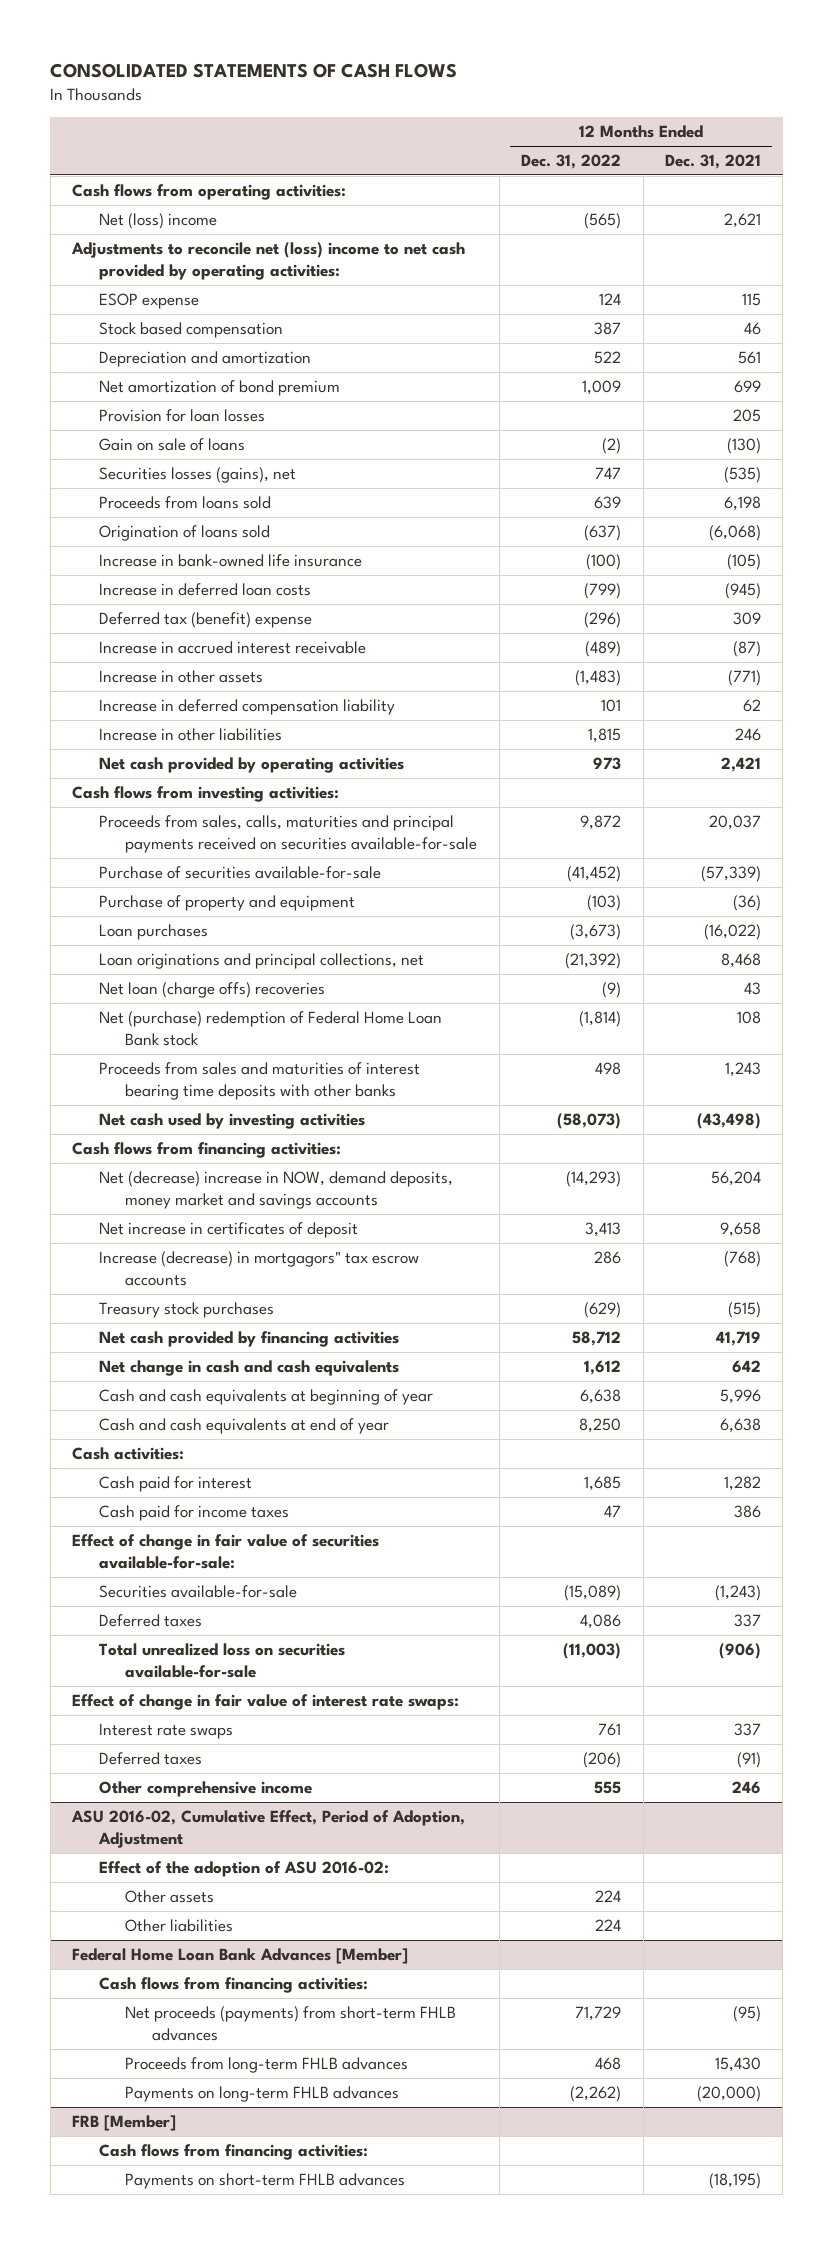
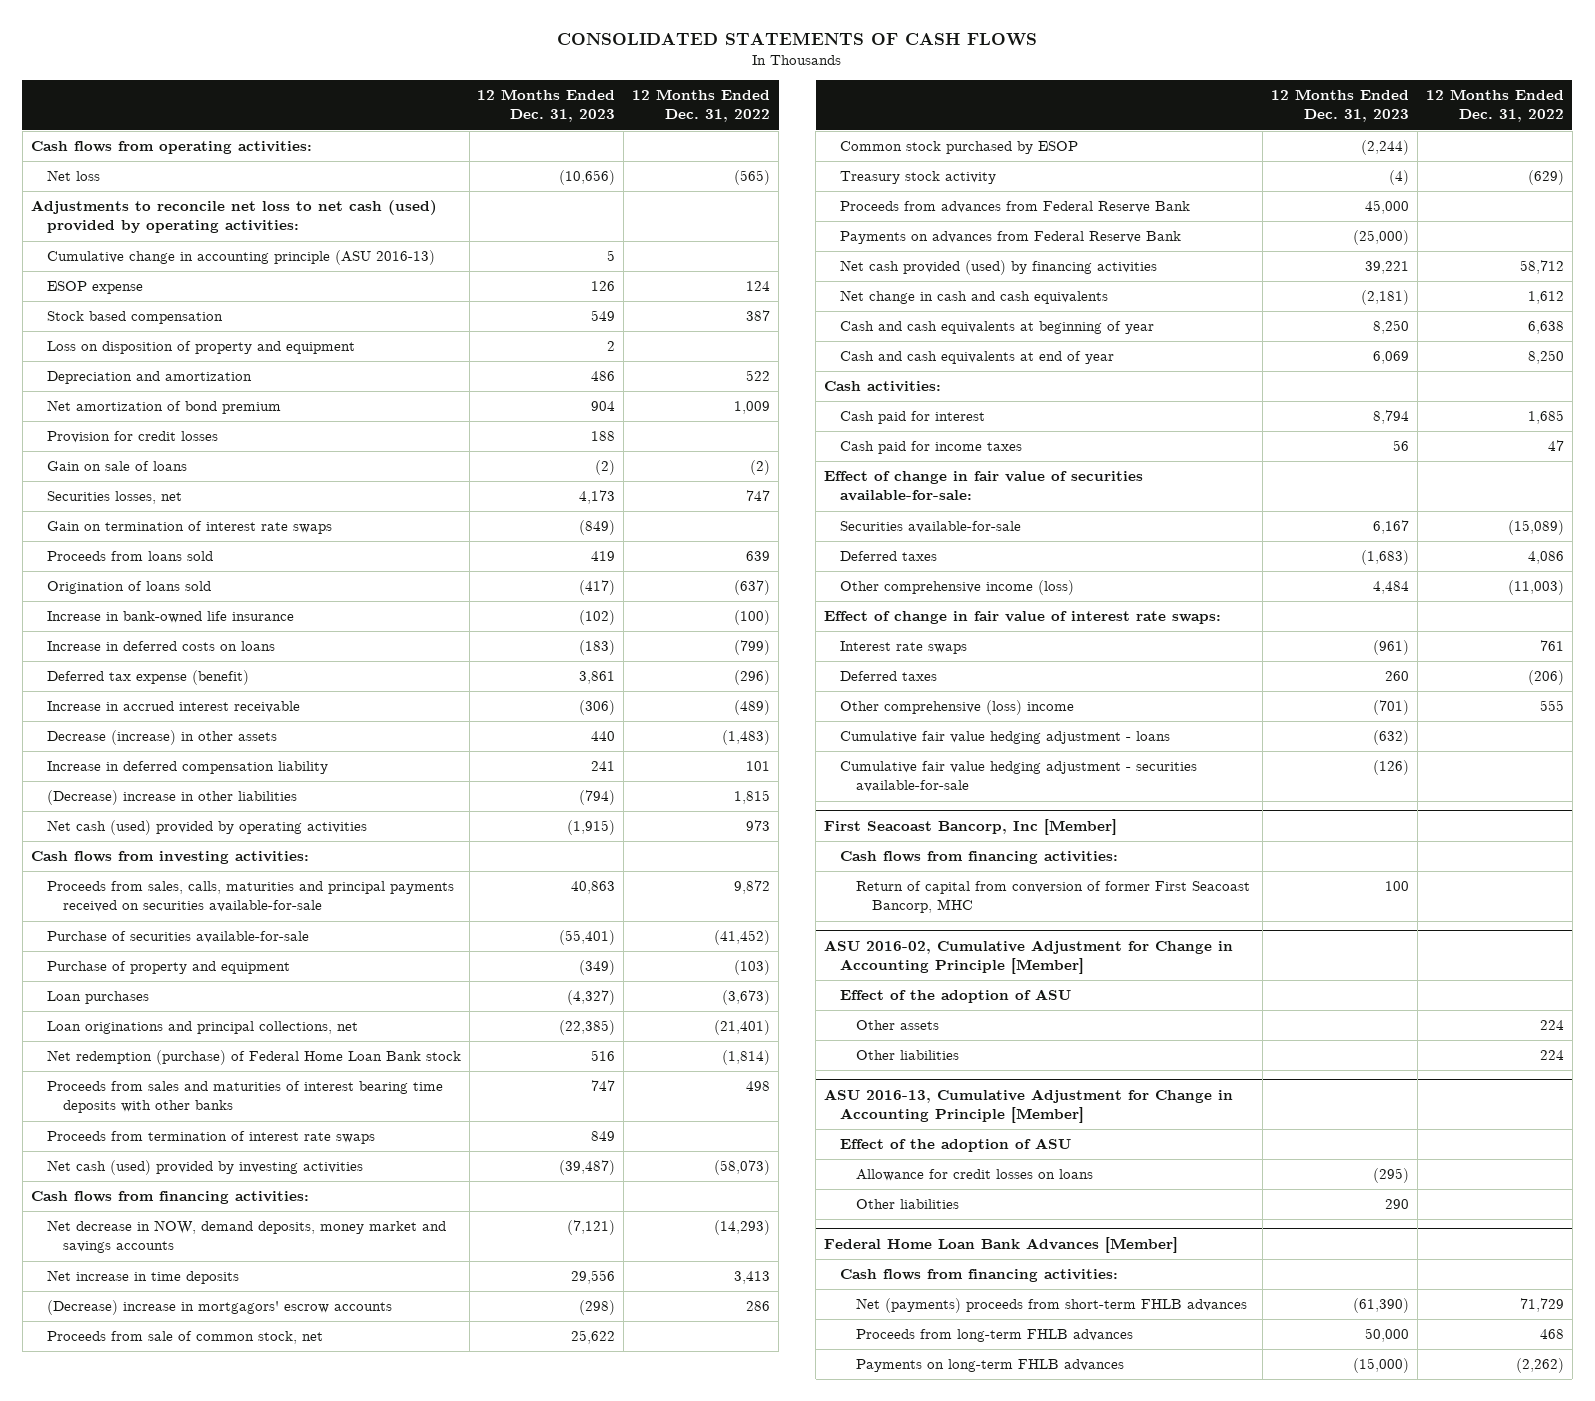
- | 12 Months Ended Dec. 31, 2022 | 12 Months Ended Dec. 31, 2021
+ | 12 Months Ended Dec. 31, 2023 | 12 Months Ended Dec. 31, 2022
- Net (loss) income | (565) | 2,621
- Adjustments to reconcile net (loss) income to net cash provided by operating activities:
+ Net loss | (10,656) | (565)
+ Adjustments to reconcile net loss to net cash (used) provided by operating activities:
+ Cumulative change in accounting principle (ASU 2016-13) | 5 |
+ Loss on disposition of property and equipment | 2 |
- Provision for loan losses | | 205
+ Provision for credit losses | 188 |
- Securities losses (gains), net | 747 | (535)
+ Securities losses, net | 4,173 | 747
+ Gain on termination of interest rate swaps | (849) |
- Increase in deferred loan costs | (799) | (945)
- Deferred tax (benefit) expense | (296) | 309
+ Increase in deferred costs on loans | (183) | (799)
+ Deferred tax expense (benefit) | 3,861 | (296)
- Increase in other assets | (1,483) | (771)
+ Decrease (increase) in other assets | 440 | (1,483)
- Increase in other liabilities | 1,815 | 246
- Net cash provided by operating activities | 973 | 2,421
+ (Decrease) increase in other liabilities | (794) | 1,815
+ Net cash (used) provided by operating activities | (1,915) | 973
- Loan originations and principal collections, net | (21,392) | 8,468
- Net loan (charge offs) recoveries | (9) | 43
- Net (purchase) redemption of Federal Home Loan Bank stock | (1,814) | 108
+ Loan originations and principal collections, net | (22,385) | (21,401)
+ Net redemption (purchase) of Federal Home Loan Bank stock | 516 | (1,814)
- Net cash used by investing activities | (58,073) | (43,498)
+ Proceeds from termination of interest rate swaps | 849 |
+ Net cash (used) provided by investing activities | (39,487) | (58,073)
- Net (decrease) increase in NOW, demand deposits, money market and savings accounts | (14,293) | 56,204
- Net increase in certificates of deposit | 3,413 | 9,658
- Increase (decrease) in mortgagors" tax escrow accounts | 286 | (768)
- Treasury stock purchases | (629) | (515)
- Net cash provided by financing activities | 58,712 | 41,719
+ Net decrease in NOW, demand deposits, money market and savings accounts | (7,121) | (14,293)
+ Net increase in time deposits | 29,556 | 3,413
+ (Decrease) increase in mortgagors' escrow accounts | (298) | 286
+ Proceeds from sale of common stock, net | 25,622 |
+ Common stock purchased by ESOP | (2,244) |
+ Treasury stock activity | (4) | (629)
+ Proceeds from advances from Federal Reserve Bank | 45,000 |
+ Payments on advances from Federal Reserve Bank | (25,000) |
+ Net cash provided (used) by financing activities | 39,221 | 58,712
- Total unrealized loss on securities available-for-sale | (11,003) | (906)
+ Other comprehensive income (loss) | 4,484 | (11,003)
- Other comprehensive income | 555 | 246
- ASU 2016-02, Cumulative Effect, Period of Adoption, Adjustment
- Effect of the adoption of ASU 2016-02:
+ Other comprehensive (loss) income | (701) | 555
+ Cumulative fair value hedging adjustment - loans | (632) |
+ Cumulative fair value hedging adjustment - securities available-for-sale | (126) |
+ First Seacoast Bancorp, Inc [Member]
+ Cash flows from financing activities:
+ Return of capital from conversion of former First Seacoast Bancorp, MHC | 100 |
+ ASU 2016-02, Cumulative Adjustment for Change in Accounting Principle [Member]
+ Effect of the adoption of ASU
+ ASU 2016-13, Cumulative Adjustment for Change in Accounting Principle [Member]
+ Effect of the adoption of ASU
+ Allowance for credit losses on loans | (295) |
+ Other liabilities | 290 |
@ Federal Home Loan Bank Advances [Member]
- Net proceeds (payments) from short-term FHLB advances | 71,729 | (95)
+ Net (payments) proceeds from short-term FHLB advances | (61,390) | 71,729
- FRB [Member]
- Cash flows from financing activities:
- Payments on short-term FHLB advances | | (18,195)

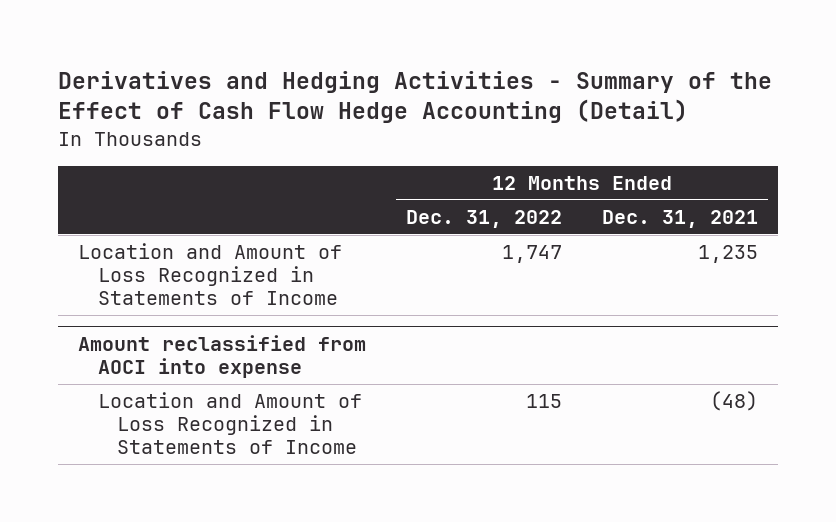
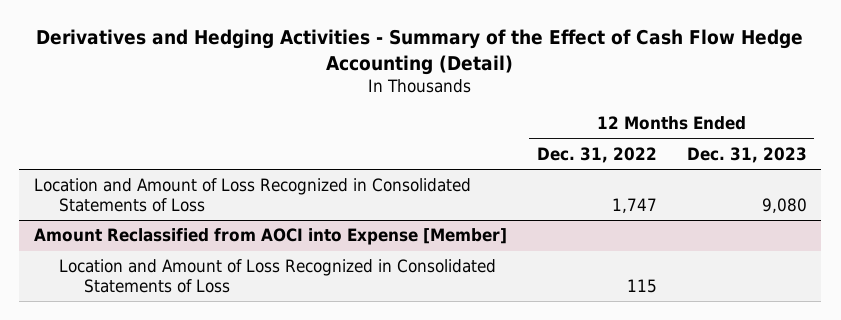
- | 12 Months Ended Dec. 31, 2022 | 12 Months Ended Dec. 31, 2021
+ | 12 Months Ended Dec. 31, 2022 | 12 Months Ended Dec. 31, 2023
- Location and Amount of Loss Recognized in Statements of Income | 1,747 | 1,235
- Amount reclassified from AOCI into expense
- Location and Amount of Loss Recognized in Statements of Income | 115 | (48)
+ Location and Amount of Loss Recognized in Consolidated Statements of Loss | 1,747 | 9,080
+ Amount Reclassified from AOCI into Expense [Member]
+ Location and Amount of Loss Recognized in Consolidated Statements of Loss | 115 |

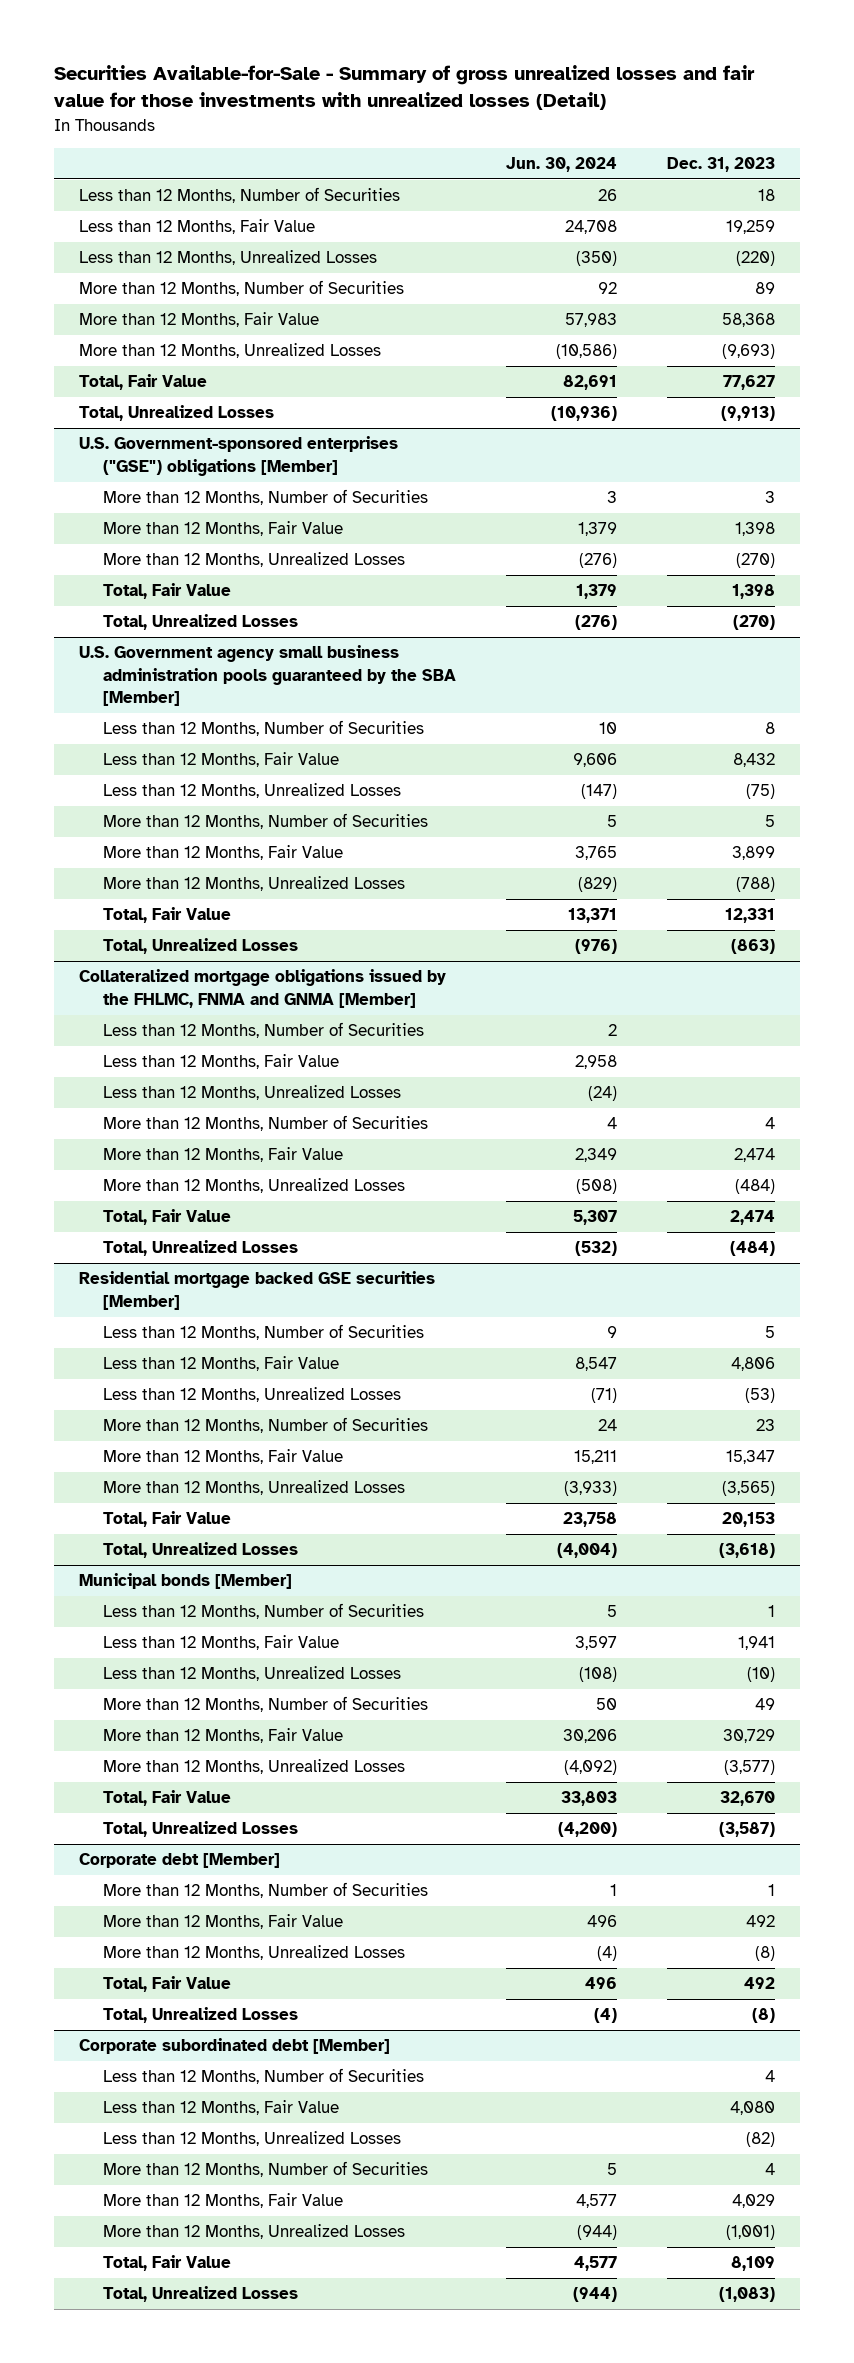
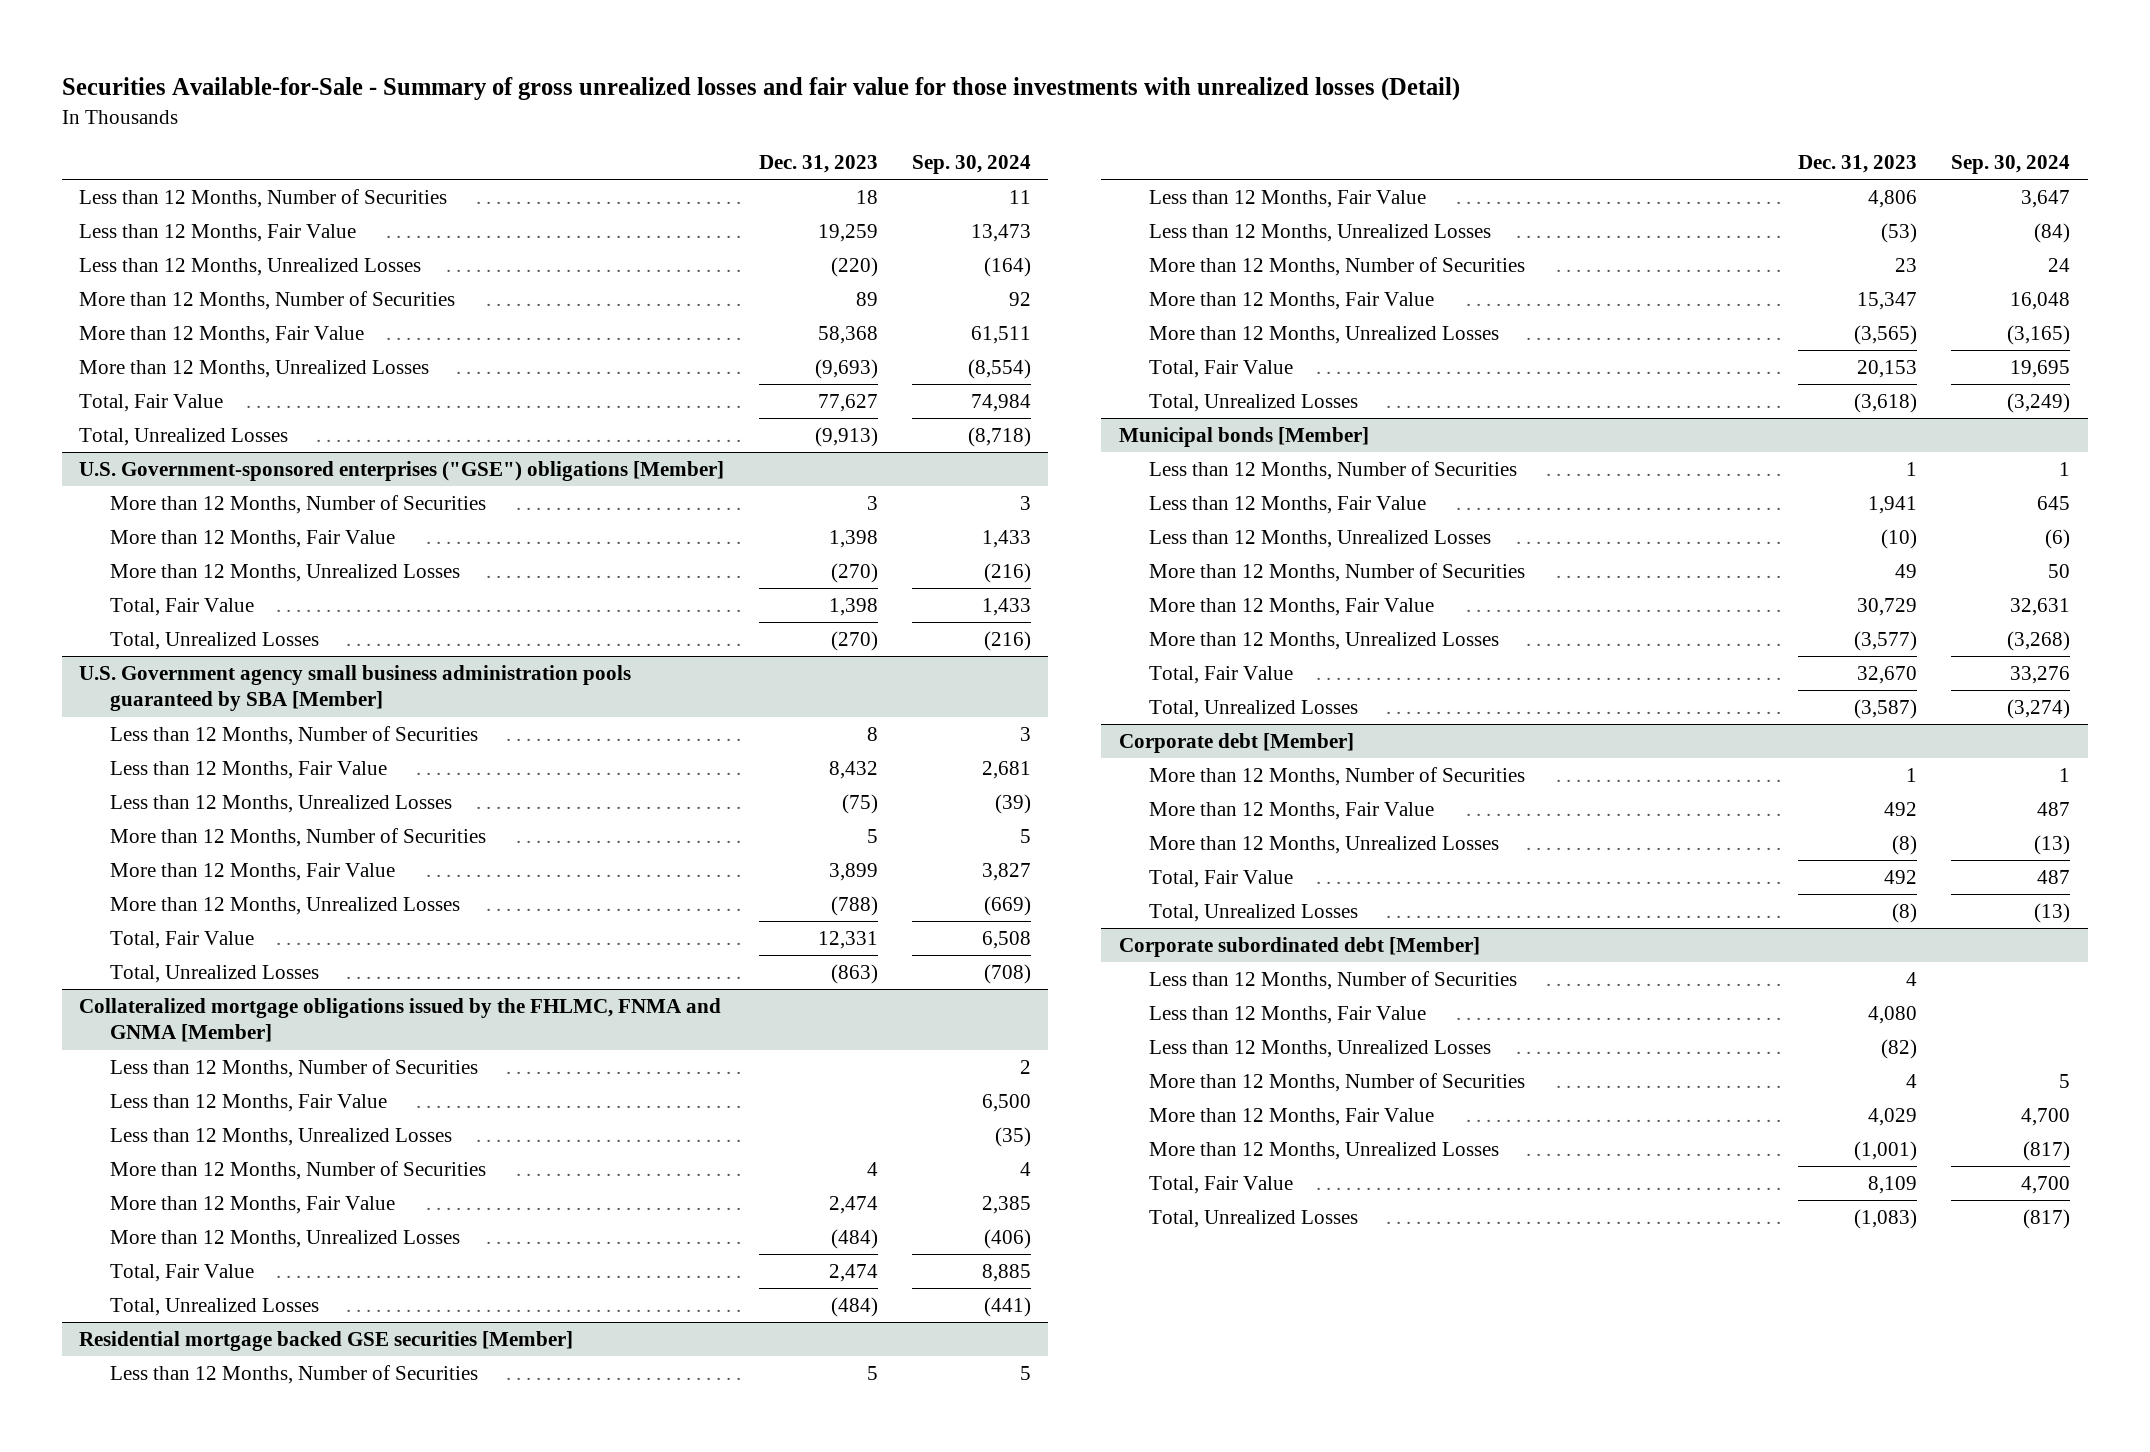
- | Jun. 30, 2024 | Dec. 31, 2023
+ | Dec. 31, 2023 | Sep. 30, 2024
- U.S. Government agency small business administration pools guaranteed by the SBA [Member]
+ U.S. Government agency small business administration pools guaranteed by SBA [Member]

